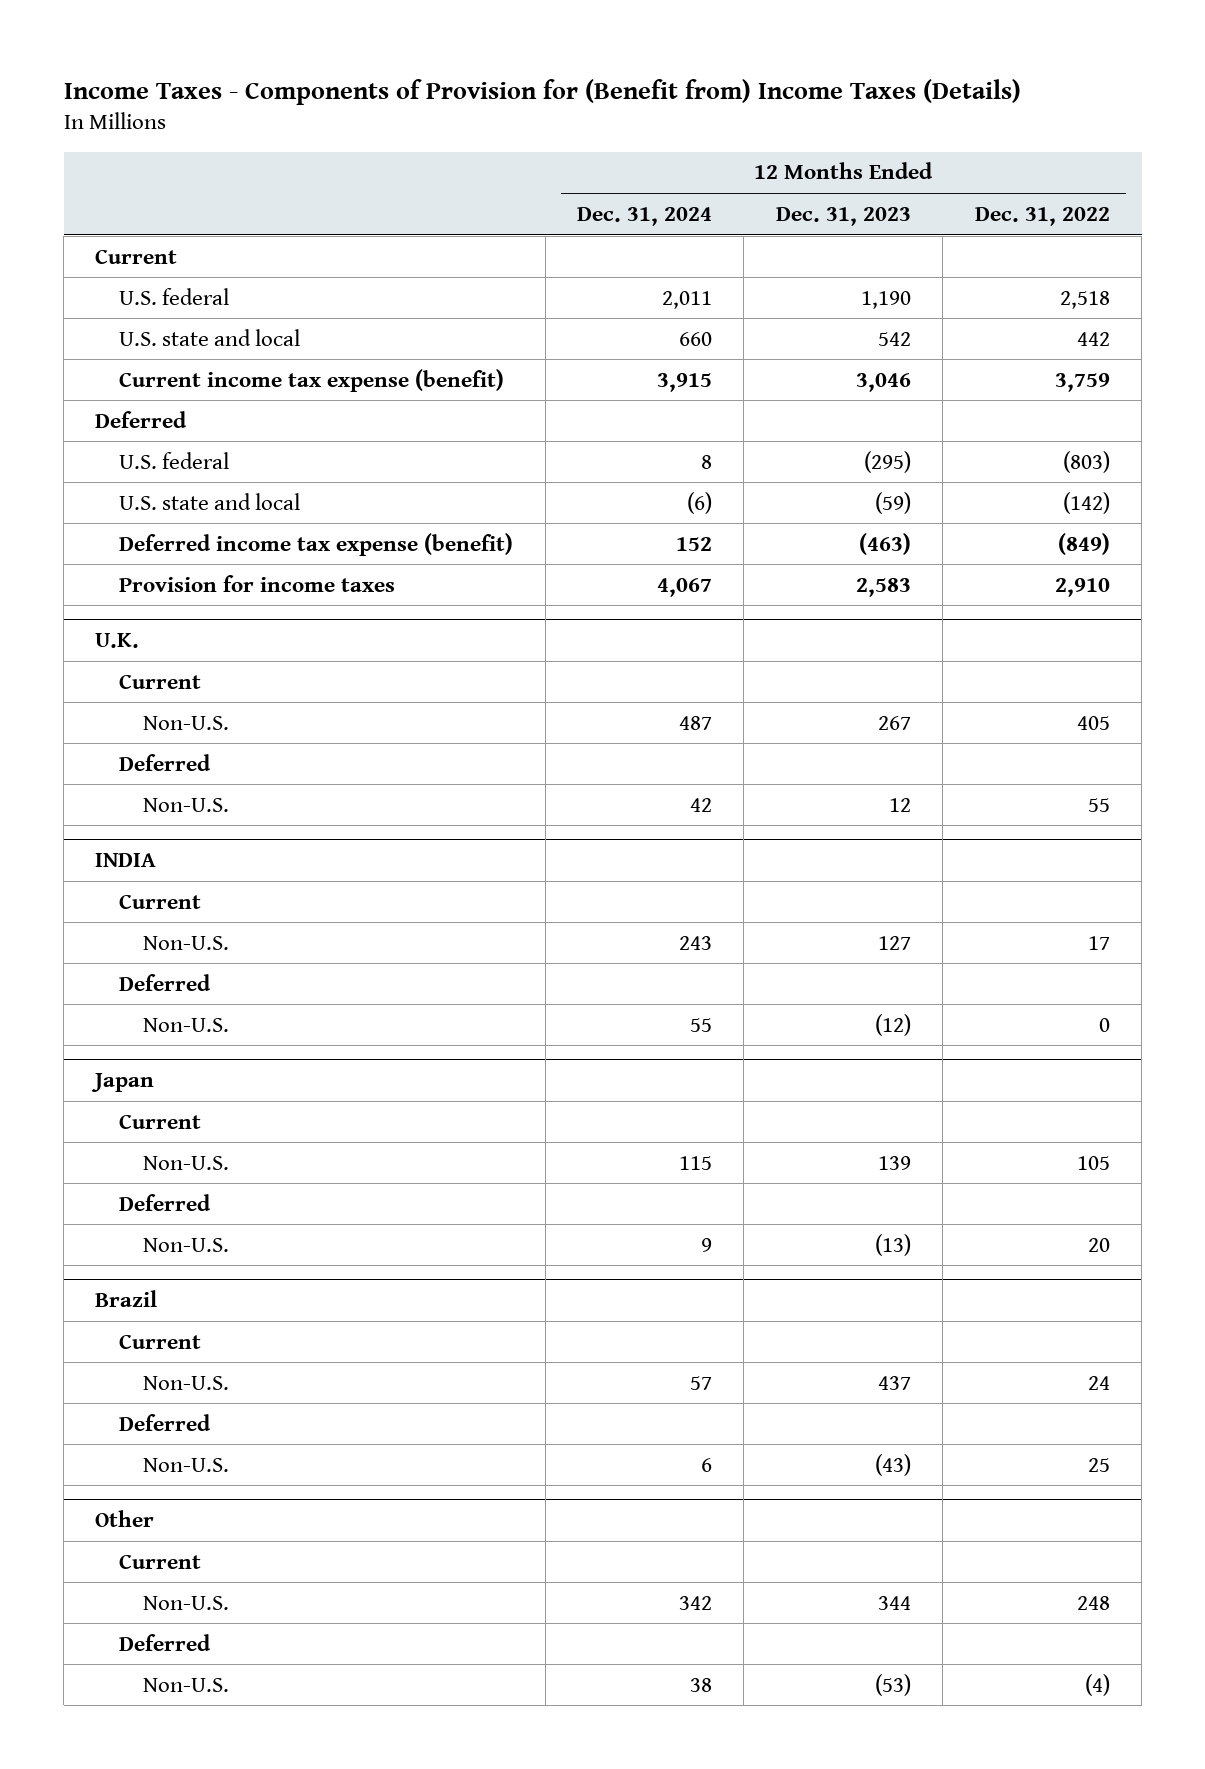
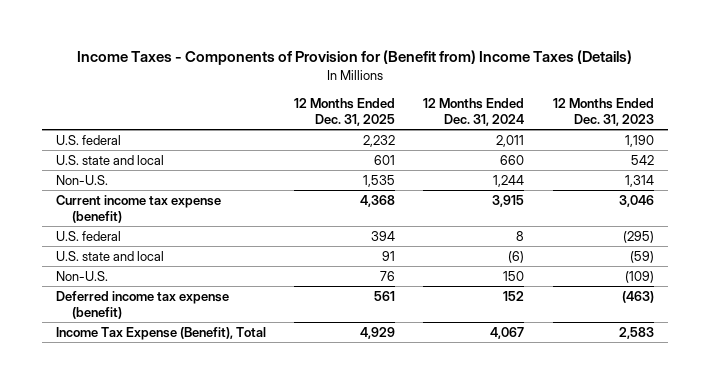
- | 12 Months Ended Dec. 31, 2024 | 12 Months Ended Dec. 31, 2023 | 12 Months Ended Dec. 31, 2022
+ | 12 Months Ended Dec. 31, 2025 | 12 Months Ended Dec. 31, 2024 | 12 Months Ended Dec. 31, 2023
- Current
+ Non-U.S. | 1,535 | 1,244 | 1,314
- Deferred
+ Non-U.S. | 76 | 150 | (109)
- Provision for income taxes | 4,067 | 2,583 | 2,910
- U.K.
- Current
- Non-U.S. | 487 | 267 | 405
- Deferred
- Non-U.S. | 42 | 12 | 55
- INDIA
- Current
- Non-U.S. | 243 | 127 | 17
- Deferred
- Non-U.S. | 55 | (12) | 0
- Japan
- Current
- Non-U.S. | 115 | 139 | 105
- Deferred
- Non-U.S. | 9 | (13) | 20
- Brazil
- Current
- Non-U.S. | 57 | 437 | 24
- Deferred
- Non-U.S. | 6 | (43) | 25
- Other
- Current
- Non-U.S. | 342 | 344 | 248
- Deferred
- Non-U.S. | 38 | (53) | (4)
+ Income Tax Expense (Benefit), Total | 4,929 | 4,067 | 2,583

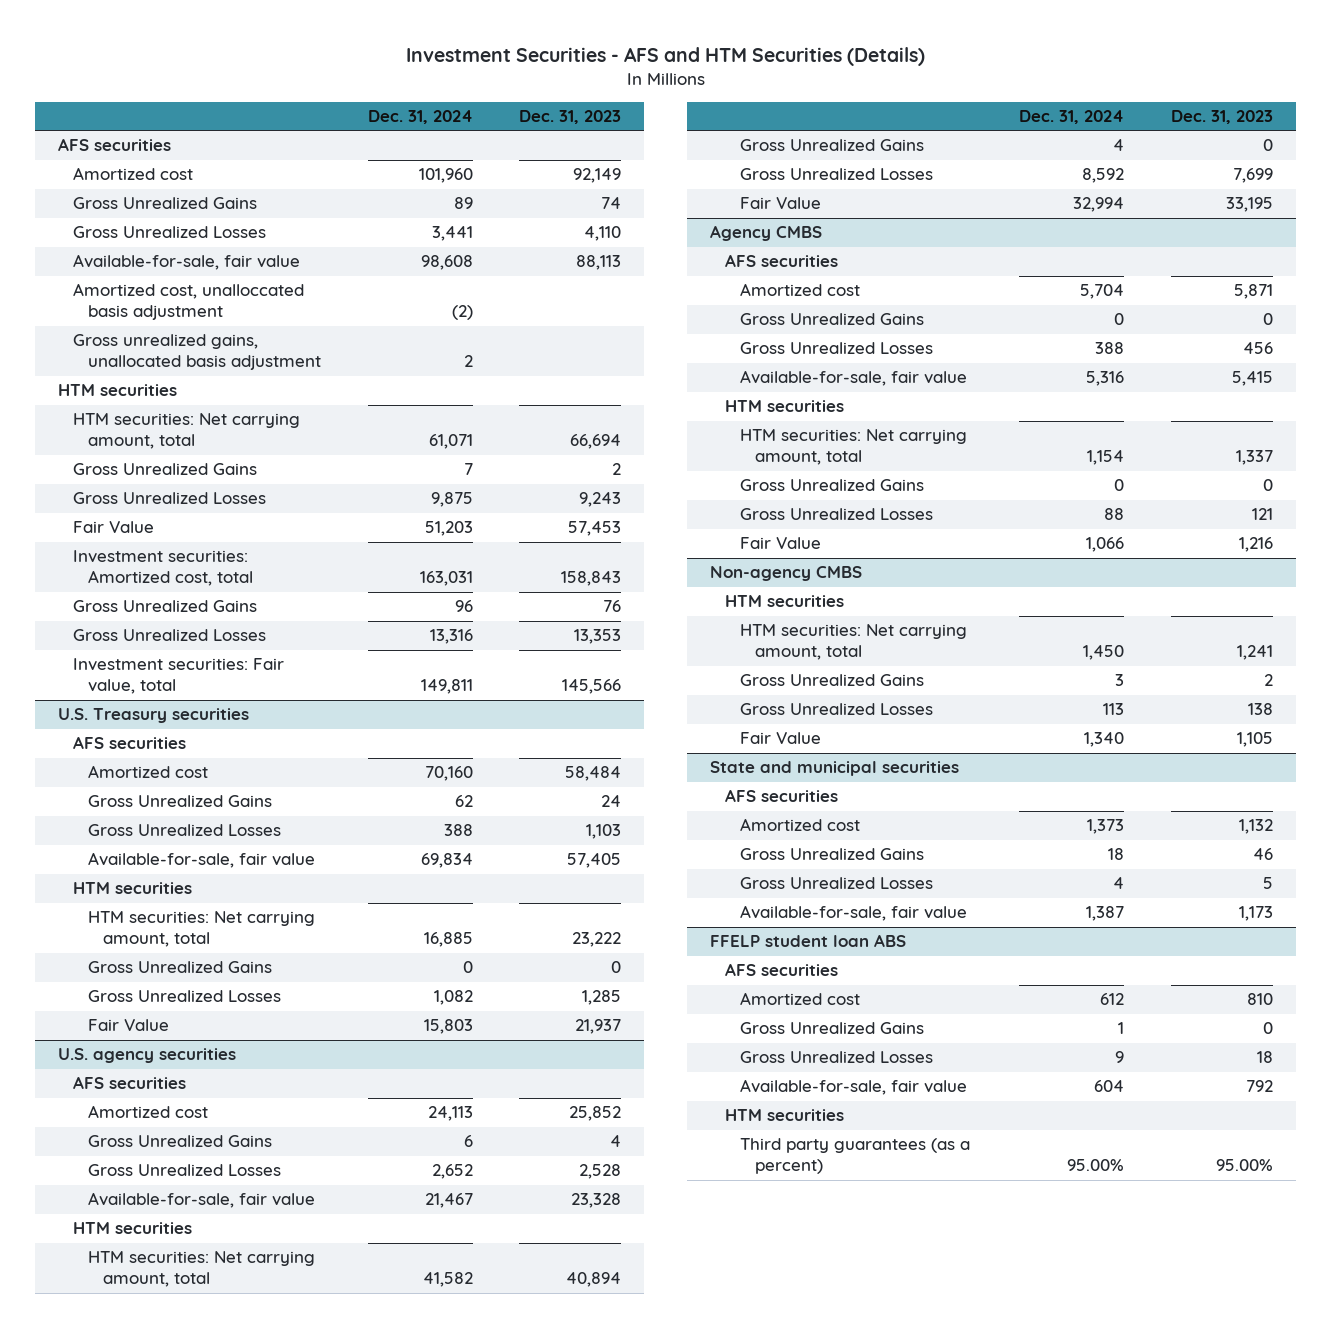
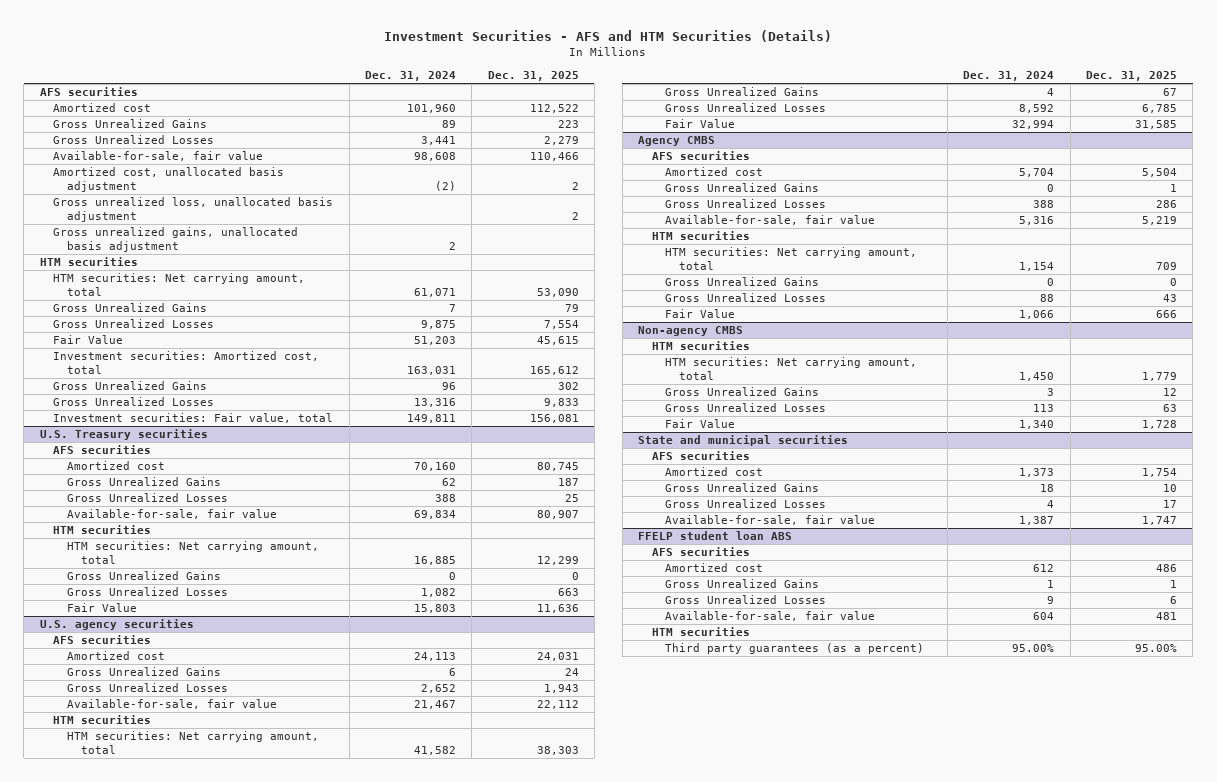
- | Dec. 31, 2024 | Dec. 31, 2023
+ | Dec. 31, 2024 | Dec. 31, 2025
- Amortized cost, unalloccated basis adjustment | (2) |
+ Amortized cost, unallocated basis adjustment | (2) | 2
+ Gross unrealized loss, unallocated basis adjustment | | 2

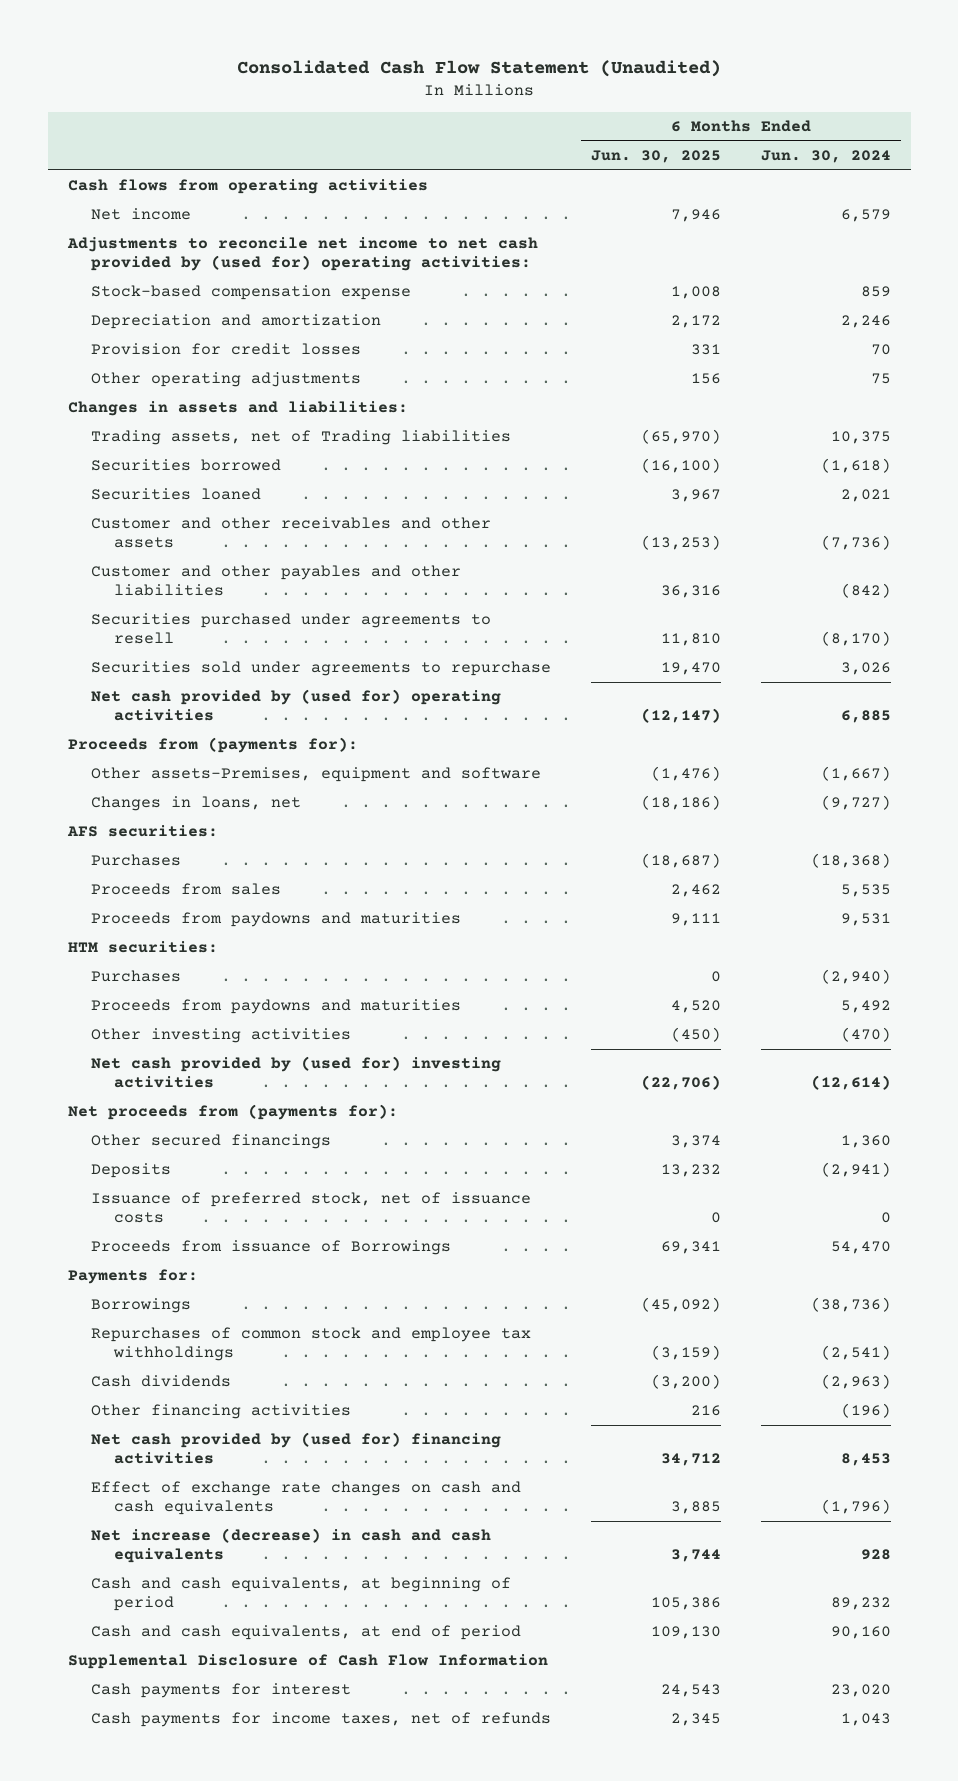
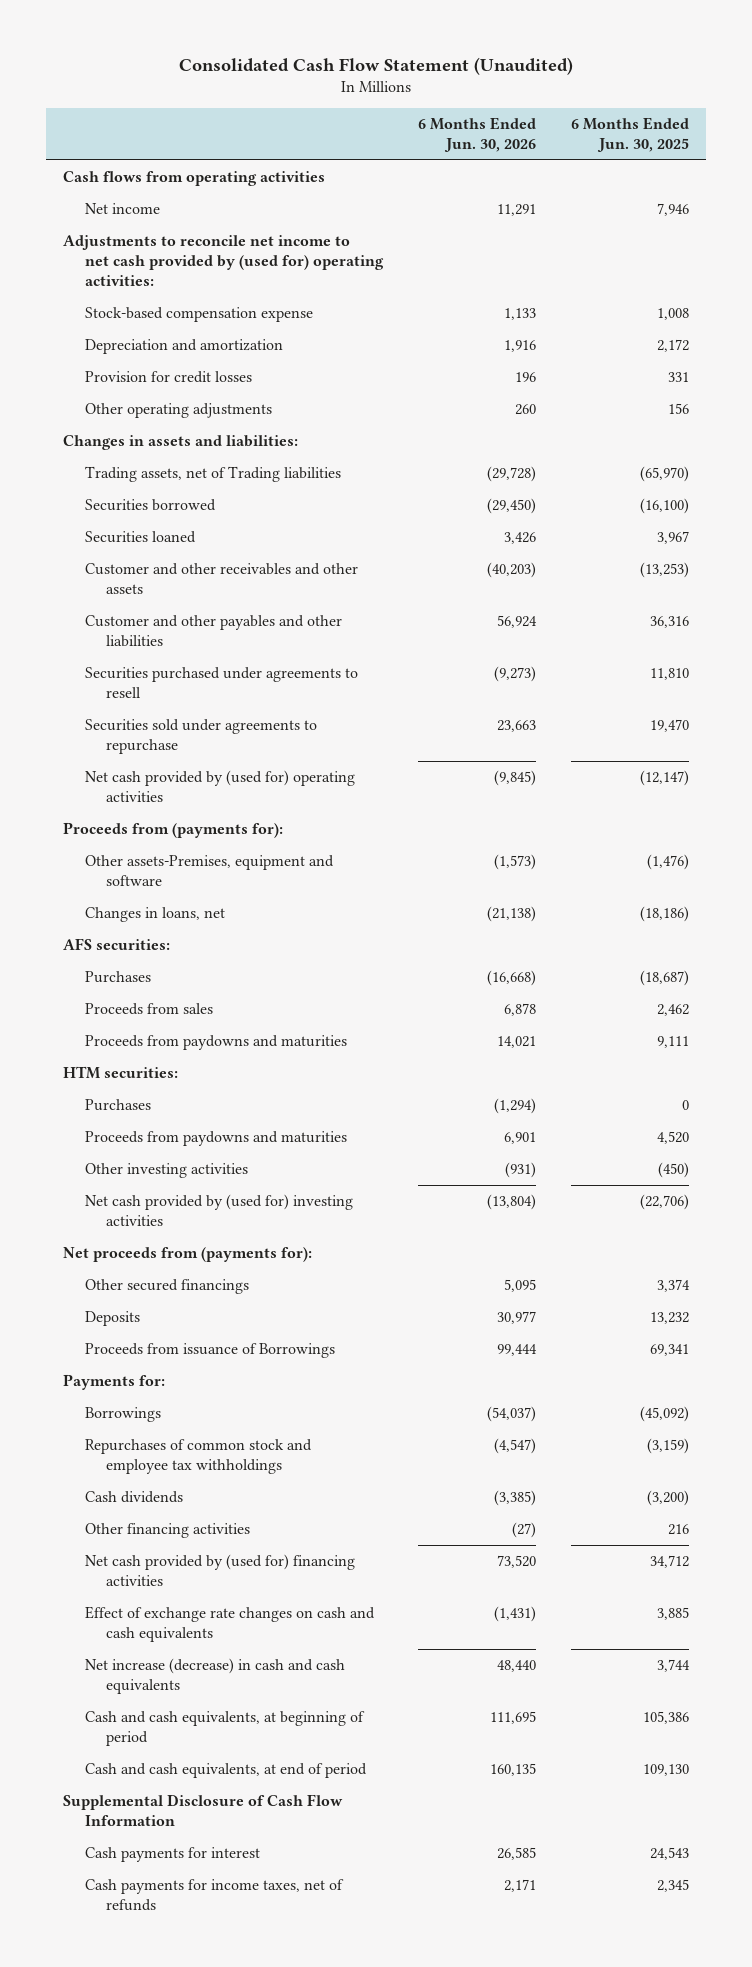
- | 6 Months Ended Jun. 30, 2025 | 6 Months Ended Jun. 30, 2024
+ | 6 Months Ended Jun. 30, 2026 | 6 Months Ended Jun. 30, 2025
- Issuance of preferred stock, net of issuance costs | 0 | 0

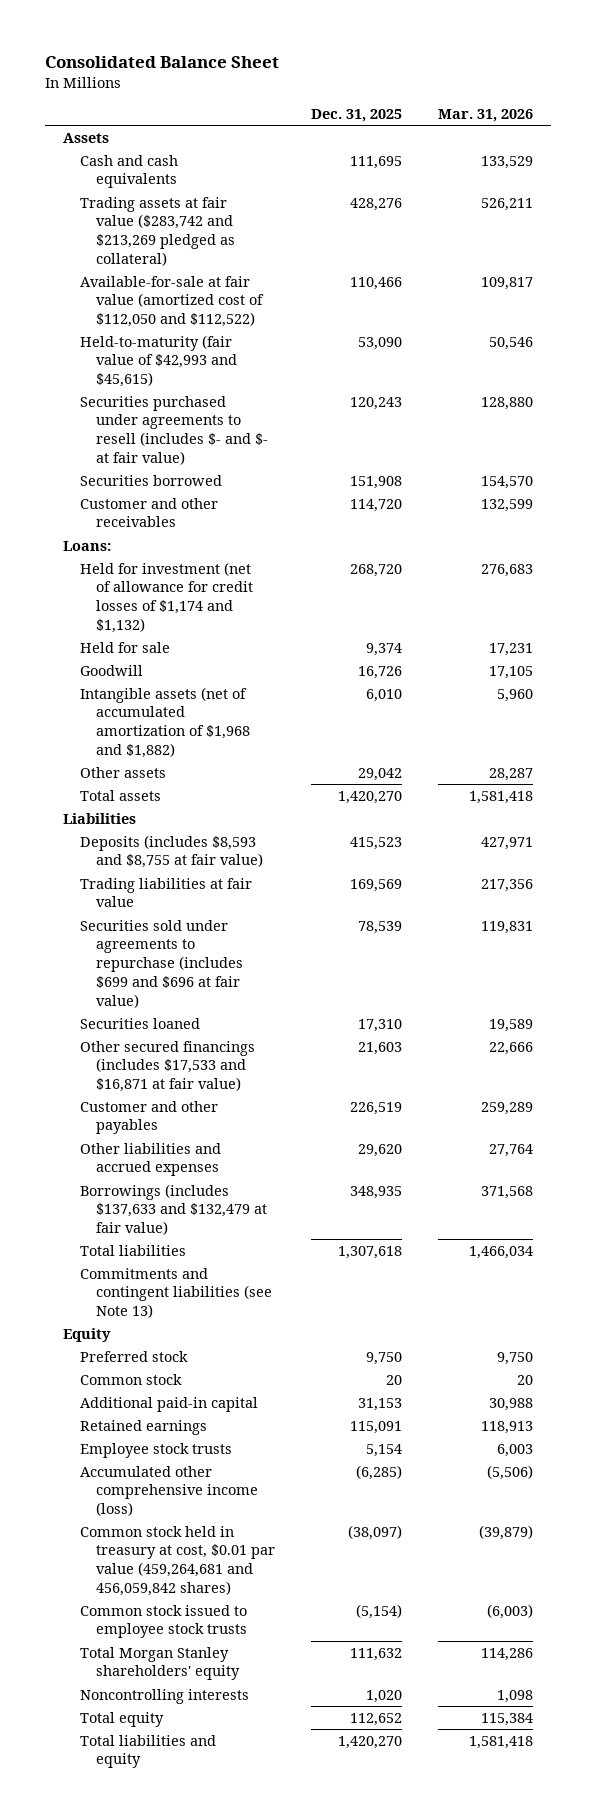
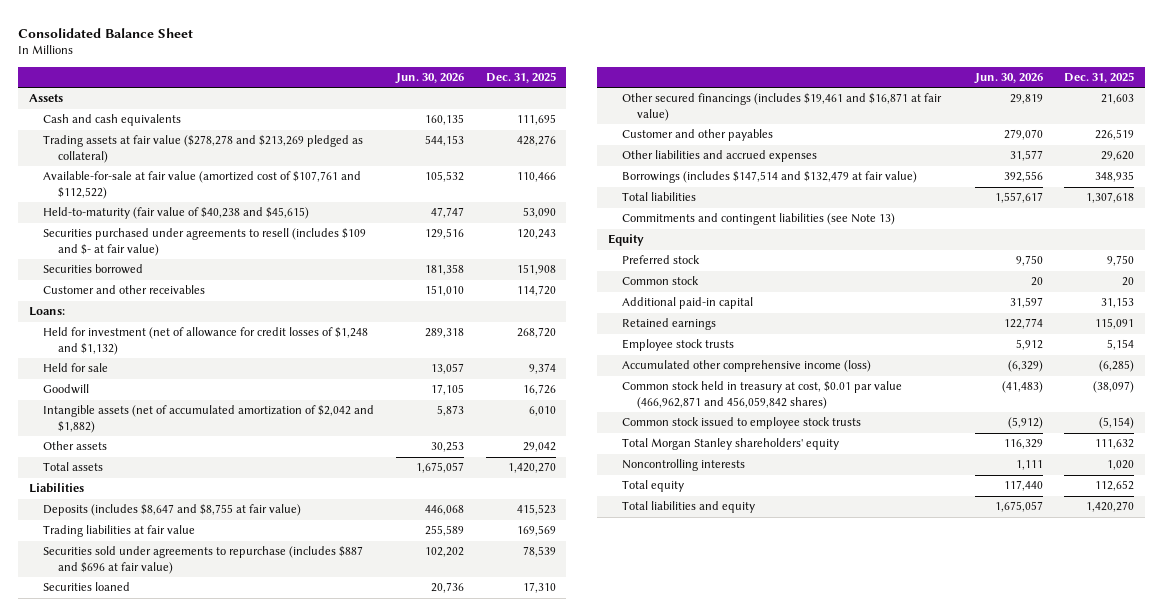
- | Dec. 31, 2025 | Mar. 31, 2026
+ | Jun. 30, 2026 | Dec. 31, 2025
- Trading assets at fair value ($283,742 and $213,269 pledged as collateral) | 428,276 | 526,211
- Available-for-sale at fair value (amortized cost of $112,050 and $112,522) | 110,466 | 109,817
- Held-to-maturity (fair value of $42,993 and $45,615) | 53,090 | 50,546
- Securities purchased under agreements to resell (includes $- and $- at fair value) | 120,243 | 128,880
+ Trading assets at fair value ($278,278 and $213,269 pledged as collateral) | 544,153 | 428,276
+ Available-for-sale at fair value (amortized cost of $107,761 and $112,522) | 105,532 | 110,466
+ Held-to-maturity (fair value of $40,238 and $45,615) | 47,747 | 53,090
+ Securities purchased under agreements to resell (includes $109 and $- at fair value) | 129,516 | 120,243
- Held for investment (net of allowance for credit losses of $1,174 and $1,132) | 268,720 | 276,683
+ Held for investment (net of allowance for credit losses of $1,248 and $1,132) | 289,318 | 268,720
- Intangible assets (net of accumulated amortization of $1,968 and $1,882) | 6,010 | 5,960
+ Intangible assets (net of accumulated amortization of $2,042 and $1,882) | 5,873 | 6,010
- Deposits (includes $8,593 and $8,755 at fair value) | 415,523 | 427,971
+ Deposits (includes $8,647 and $8,755 at fair value) | 446,068 | 415,523
- Securities sold under agreements to repurchase (includes $699 and $696 at fair value) | 78,539 | 119,831
+ Securities sold under agreements to repurchase (includes $887 and $696 at fair value) | 102,202 | 78,539
- Other secured financings (includes $17,533 and $16,871 at fair value) | 21,603 | 22,666
+ Other secured financings (includes $19,461 and $16,871 at fair value) | 29,819 | 21,603
- Borrowings (includes $137,633 and $132,479 at fair value) | 348,935 | 371,568
+ Borrowings (includes $147,514 and $132,479 at fair value) | 392,556 | 348,935
- Common stock held in treasury at cost, $0.01 par value (459,264,681 and 456,059,842 shares) | (38,097) | (39,879)
+ Common stock held in treasury at cost, $0.01 par value (466,962,871 and 456,059,842 shares) | (41,483) | (38,097)

